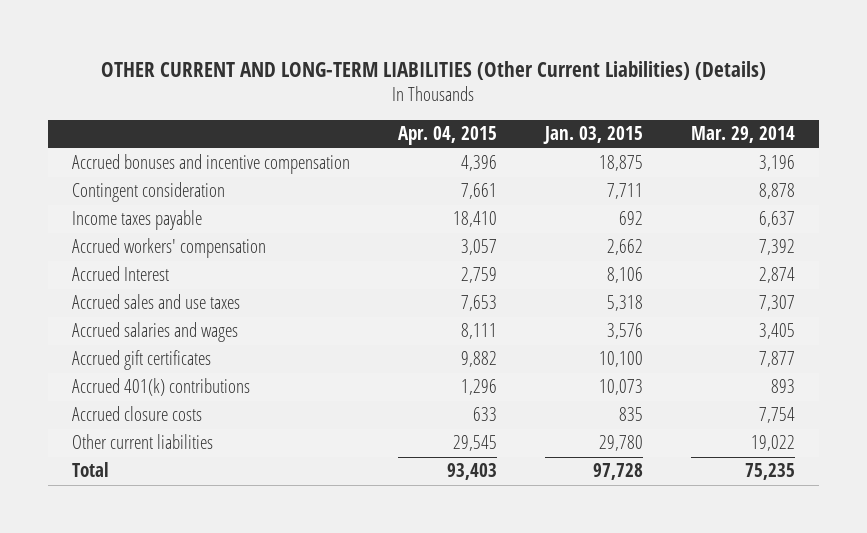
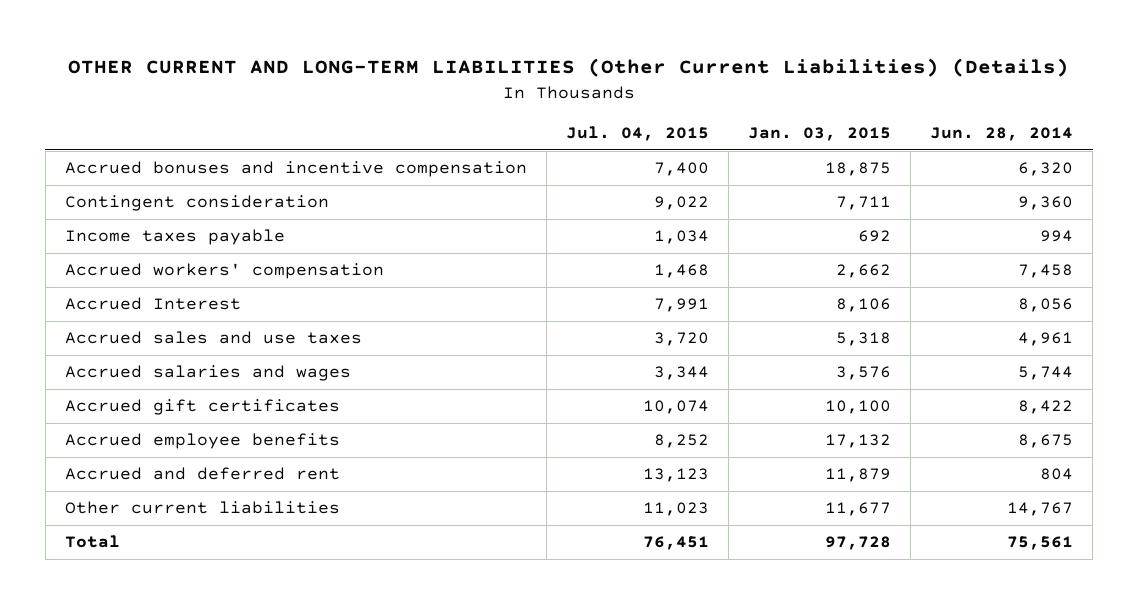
- | Apr. 04, 2015 | Jan. 03, 2015 | Mar. 29, 2014
+ | Jul. 04, 2015 | Jan. 03, 2015 | Jun. 28, 2014
- Accrued 401(k) contributions | 1,296 | 10,073 | 893
- Accrued closure costs | 633 | 835 | 7,754
- Other current liabilities | 29,545 | 29,780 | 19,022
+ Accrued employee benefits | 8,252 | 17,132 | 8,675
+ Accrued and deferred rent | 13,123 | 11,879 | 804
+ Other current liabilities | 11,023 | 11,677 | 14,767

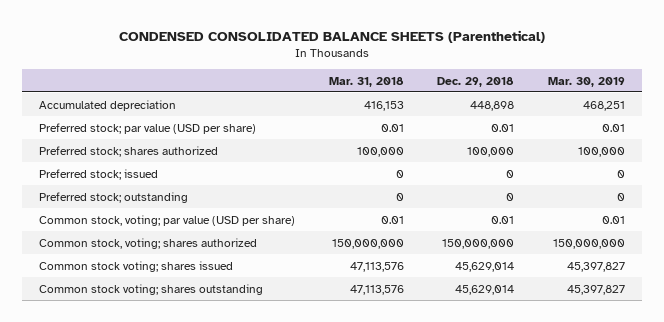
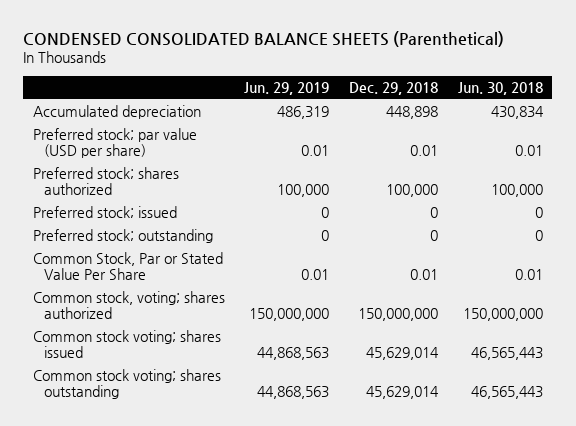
- | Mar. 31, 2018 | Dec. 29, 2018 | Mar. 30, 2019
+ | Jun. 29, 2019 | Dec. 29, 2018 | Jun. 30, 2018
- Common stock, voting; par value (USD per share) | 0.01 | 0.01 | 0.01
+ Common Stock, Par or Stated Value Per Share | 0.01 | 0.01 | 0.01

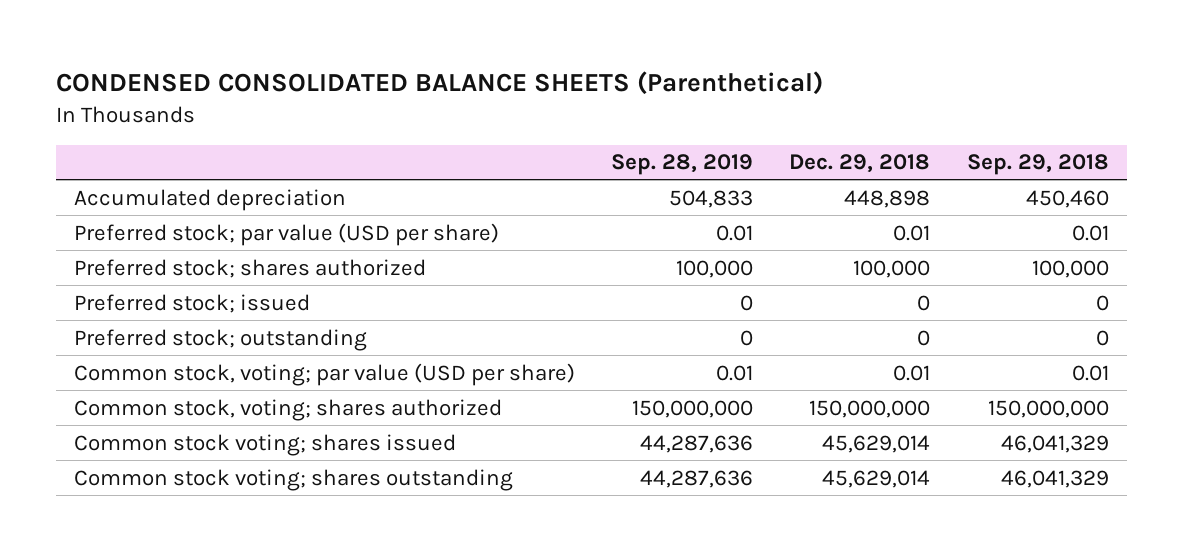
- | Jun. 29, 2019 | Dec. 29, 2018 | Jun. 30, 2018
+ | Sep. 28, 2019 | Dec. 29, 2018 | Sep. 29, 2018
- Common Stock, Par or Stated Value Per Share | 0.01 | 0.01 | 0.01
+ Common stock, voting; par value (USD per share) | 0.01 | 0.01 | 0.01

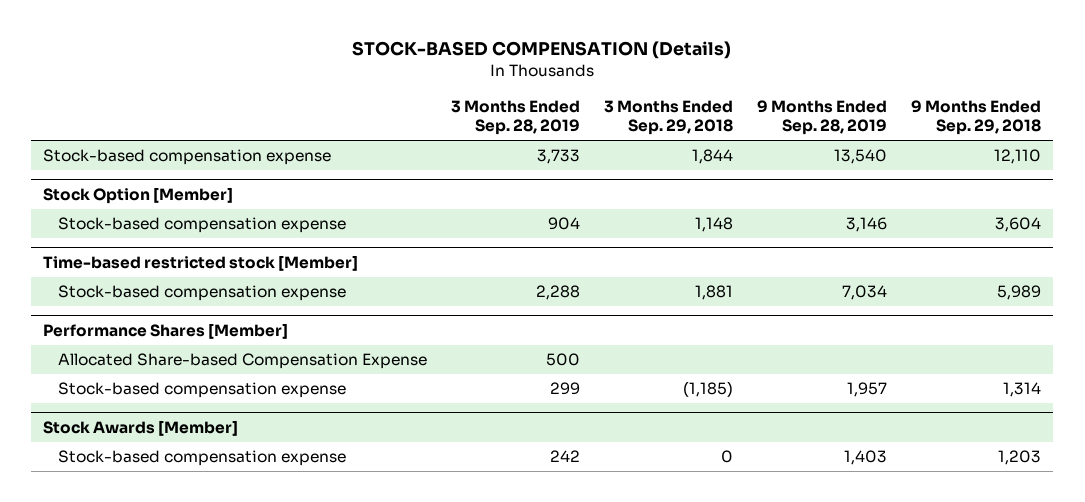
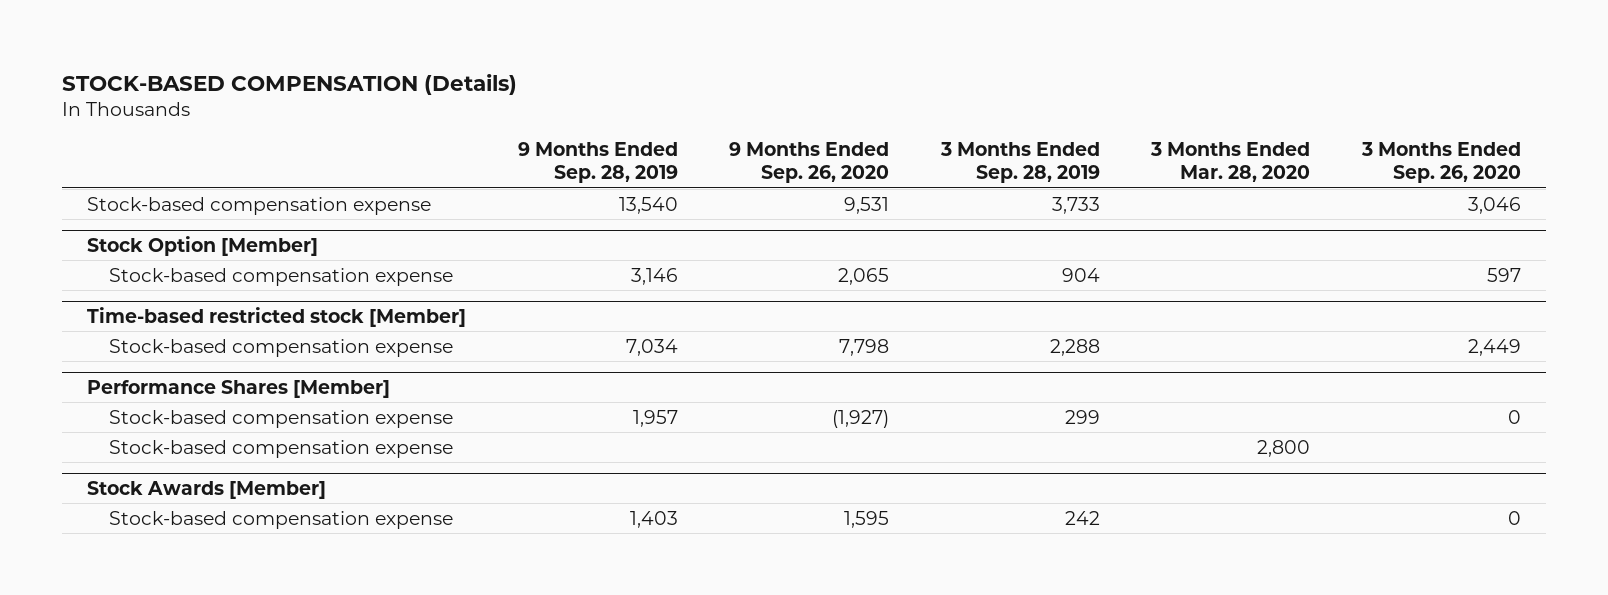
- | 3 Months Ended Sep. 28, 2019 | 3 Months Ended Sep. 29, 2018 | 9 Months Ended Sep. 28, 2019 | 9 Months Ended Sep. 29, 2018
+ | 9 Months Ended Sep. 28, 2019 | 9 Months Ended Sep. 26, 2020 | 3 Months Ended Sep. 28, 2019 | 3 Months Ended Mar. 28, 2020 | 3 Months Ended Sep. 26, 2020
@ Performance Shares [Member]
- Allocated Share-based Compensation Expense | 500 | | |
+ Stock-based compensation expense | | | | 2,800 |

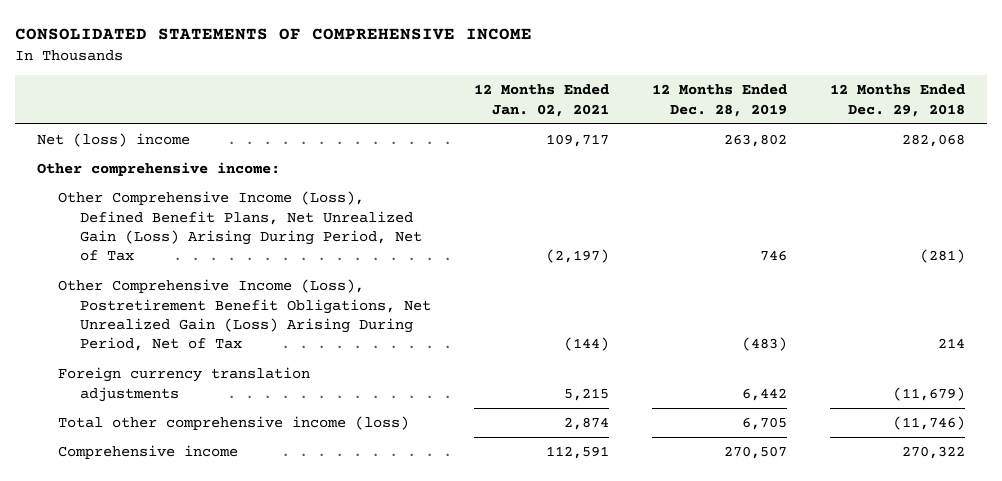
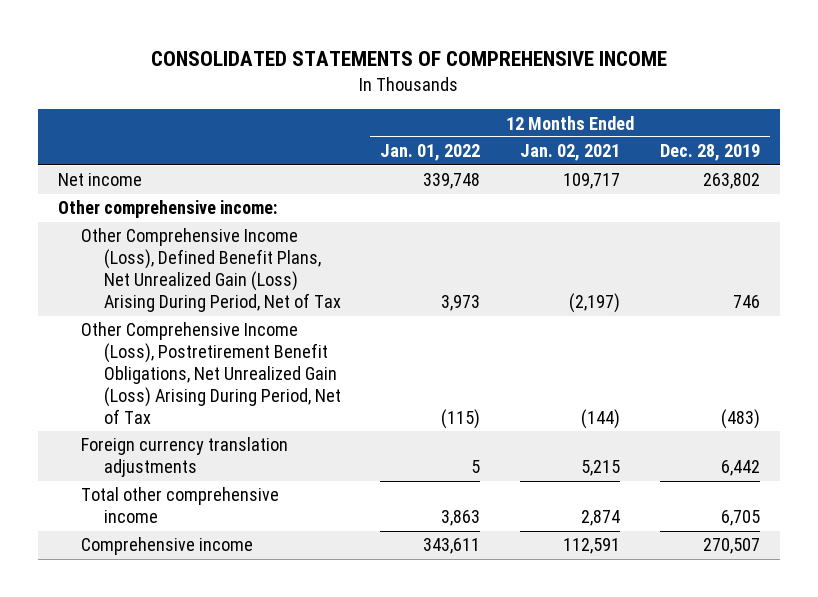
- | 12 Months Ended Jan. 02, 2021 | 12 Months Ended Dec. 28, 2019 | 12 Months Ended Dec. 29, 2018
+ | 12 Months Ended Jan. 01, 2022 | 12 Months Ended Jan. 02, 2021 | 12 Months Ended Dec. 28, 2019
- Net (loss) income | 109,717 | 263,802 | 282,068
+ Net income | 339,748 | 109,717 | 263,802
- Total other comprehensive income (loss) | 2,874 | 6,705 | (11,746)
+ Total other comprehensive income | 3,863 | 2,874 | 6,705

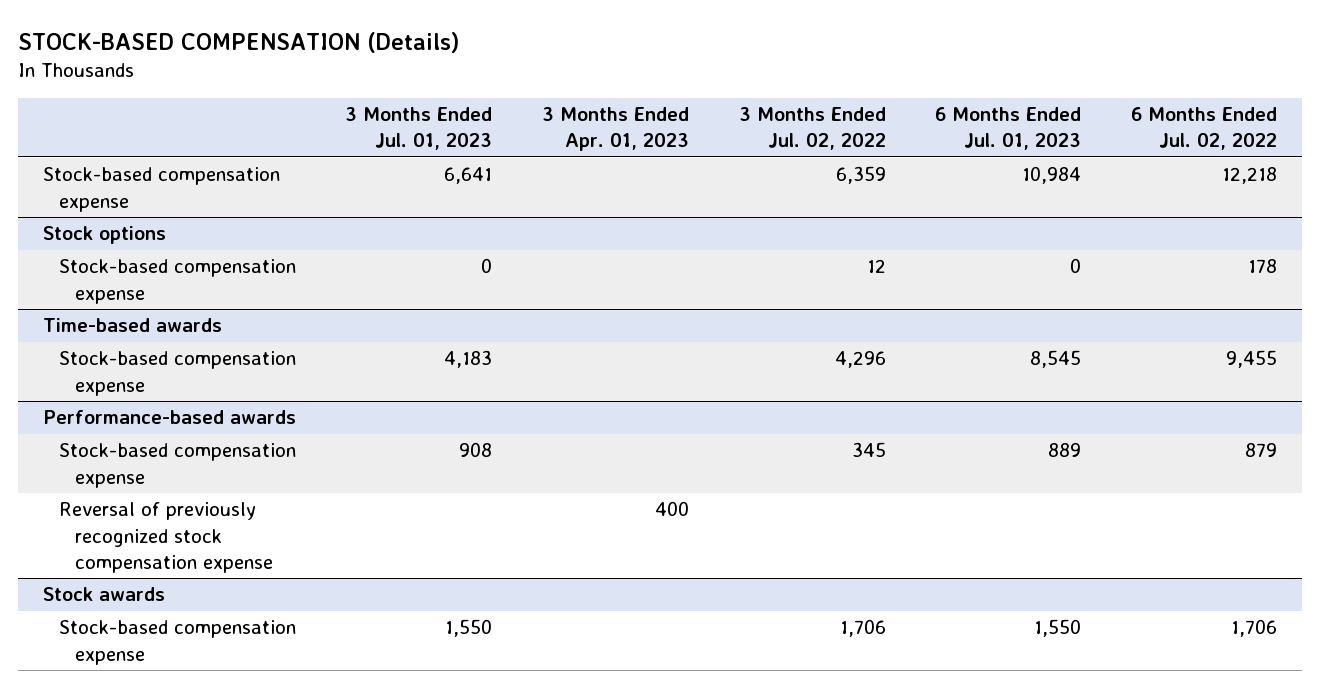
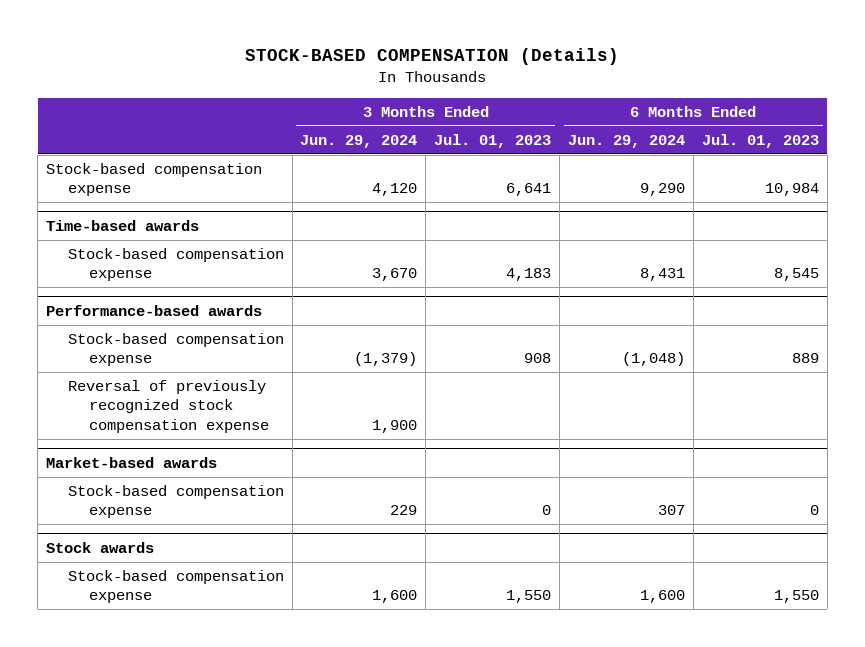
- | 3 Months Ended Jul. 01, 2023 | 3 Months Ended Apr. 01, 2023 | 3 Months Ended Jul. 02, 2022 | 6 Months Ended Jul. 01, 2023 | 6 Months Ended Jul. 02, 2022
+ | 3 Months Ended Jun. 29, 2024 | 3 Months Ended Jul. 01, 2023 | 6 Months Ended Jun. 29, 2024 | 6 Months Ended Jul. 01, 2023
- Stock options
- Stock-based compensation expense | 0 | | 12 | 0 | 178
+ Market-based awards
+ Stock-based compensation expense | 229 | 0 | 307 | 0

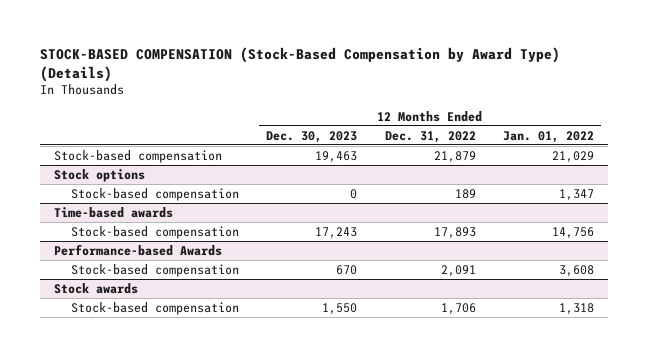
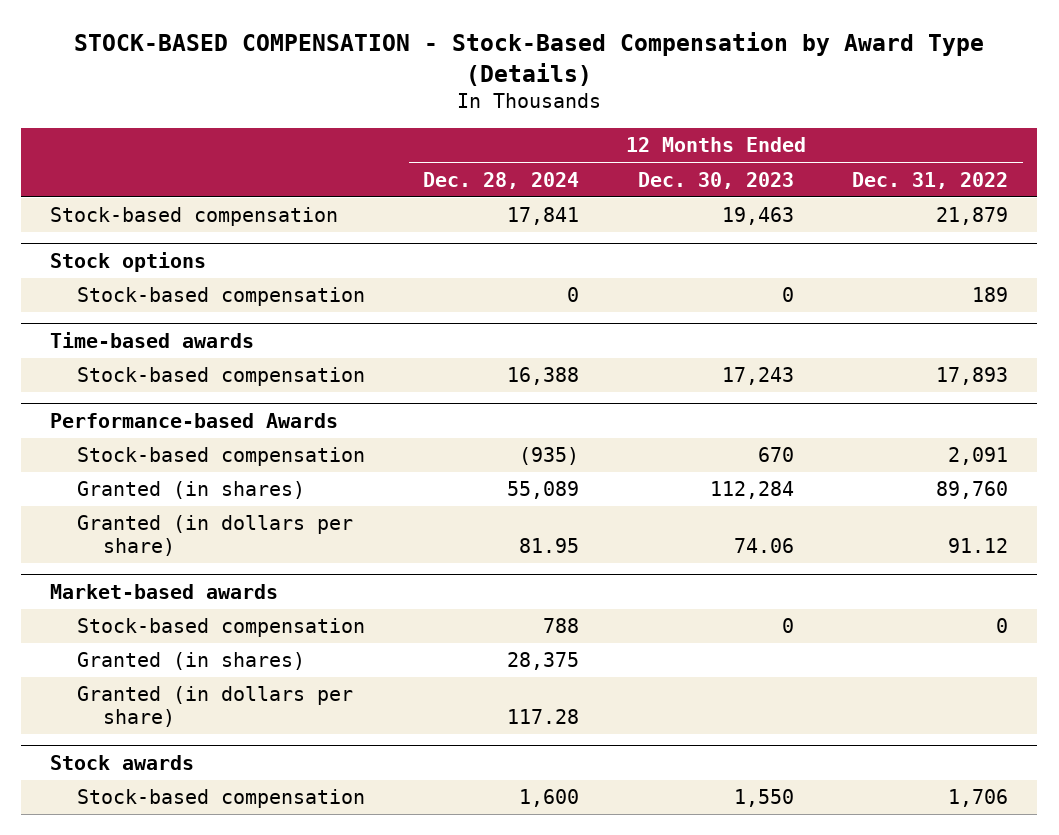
- STOCK-BASED COMPENSATION (Stock-Based Compensation by Award Type) (Details)
+ STOCK-BASED COMPENSATION - Stock-Based Compensation by Award Type (Details)
- | 12 Months Ended Dec. 30, 2023 | 12 Months Ended Dec. 31, 2022 | 12 Months Ended Jan. 01, 2022
+ | 12 Months Ended Dec. 28, 2024 | 12 Months Ended Dec. 30, 2023 | 12 Months Ended Dec. 31, 2022
@ Performance-based Awards
+ Granted (in shares) | 55,089 | 112,284 | 89,760
+ Granted (in dollars per share) | 81.95 | 74.06 | 91.12
+ Market-based awards
+ Stock-based compensation | 788 | 0 | 0
+ Granted (in shares) | 28,375 | |
+ Granted (in dollars per share) | 117.28 | |

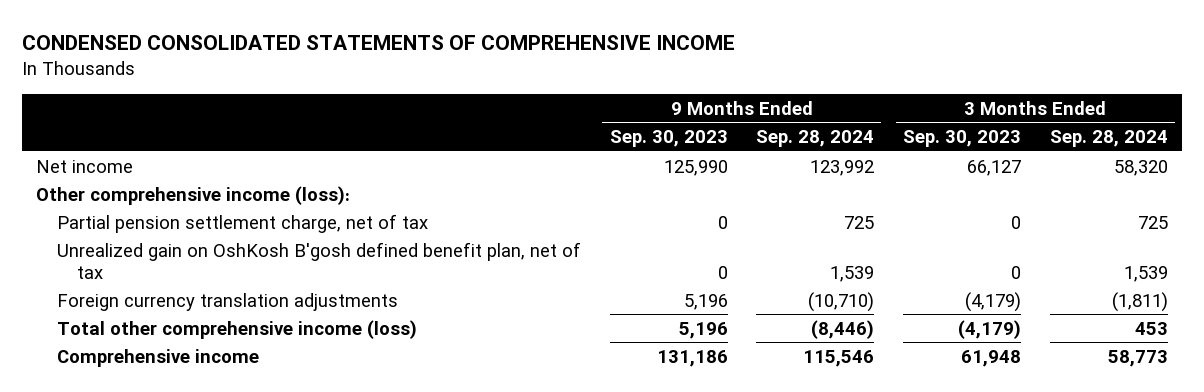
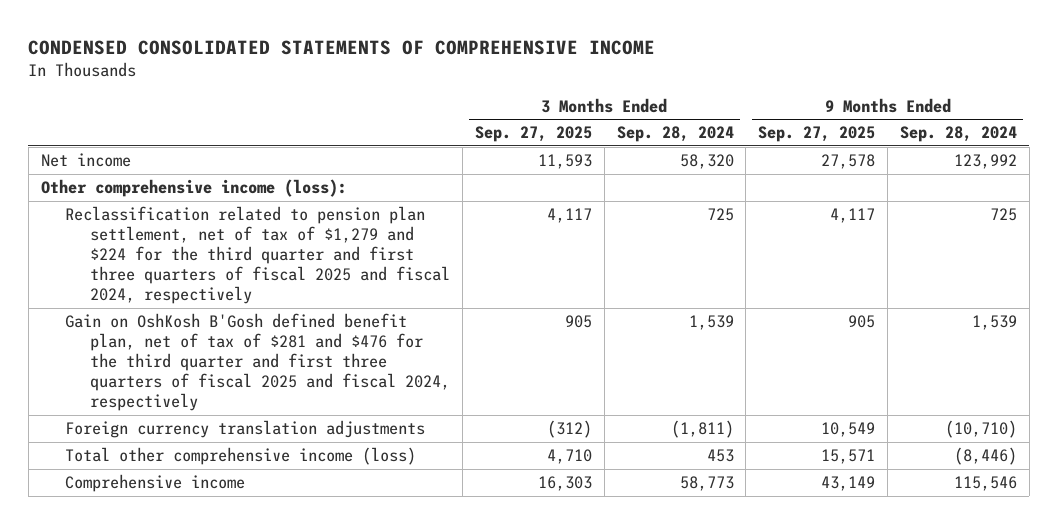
- | 9 Months Ended Sep. 30, 2023 | 9 Months Ended Sep. 28, 2024 | 3 Months Ended Sep. 30, 2023 | 3 Months Ended Sep. 28, 2024
+ | 3 Months Ended Sep. 27, 2025 | 3 Months Ended Sep. 28, 2024 | 9 Months Ended Sep. 27, 2025 | 9 Months Ended Sep. 28, 2024
- Partial pension settlement charge, net of tax | 0 | 725 | 0 | 725
- Unrealized gain on OshKosh B'gosh defined benefit plan, net of tax | 0 | 1,539 | 0 | 1,539
+ Reclassification related to pension plan settlement, net of tax of $1,279 and $224 for the third quarter and first three quarters of fiscal 2025 and fiscal 2024, respectively | 4,117 | 725 | 4,117 | 725
+ Gain on OshKosh B'Gosh defined benefit plan, net of tax of $281 and $476 for the third quarter and first three quarters of fiscal 2025 and fiscal 2024, respectively | 905 | 1,539 | 905 | 1,539

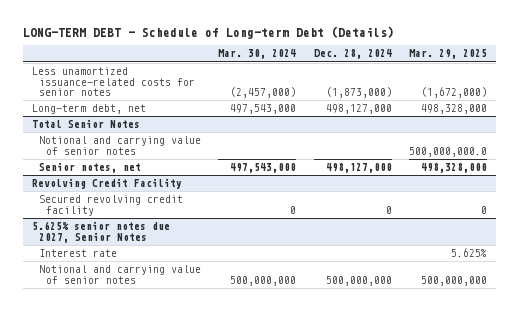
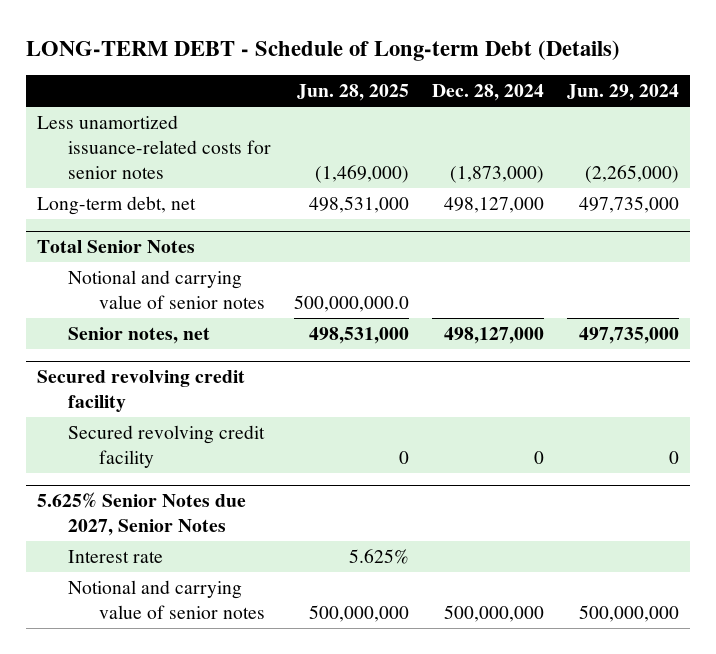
- | Mar. 30, 2024 | Dec. 28, 2024 | Mar. 29, 2025
+ | Jun. 28, 2025 | Dec. 28, 2024 | Jun. 29, 2024
- Revolving Credit Facility
+ Secured revolving credit facility
- 5.625% senior notes due 2027, Senior Notes
+ 5.625% Senior Notes due 2027, Senior Notes

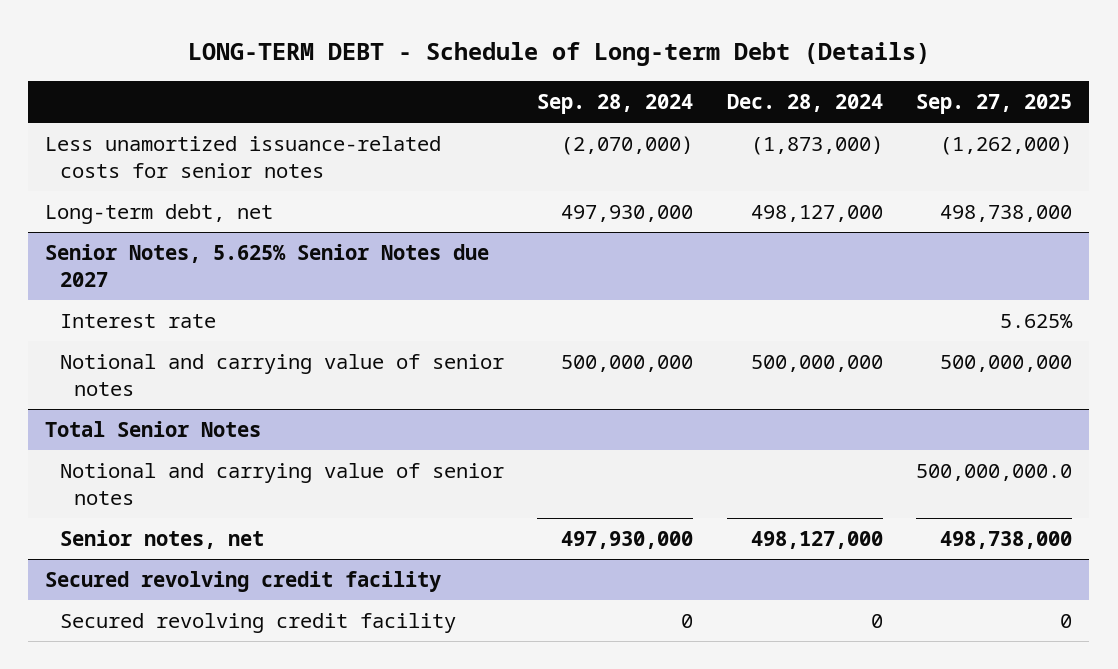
- | Jun. 28, 2025 | Dec. 28, 2024 | Jun. 29, 2024
+ | Sep. 28, 2024 | Dec. 28, 2024 | Sep. 27, 2025
+ Senior Notes, 5.625% Senior Notes due 2027
+ Interest rate | | | 5.625%
+ Notional and carrying value of senior notes | 500,000,000 | 500,000,000 | 500,000,000
- 5.625% Senior Notes due 2027, Senior Notes
- Interest rate | 5.625% | |
- Notional and carrying value of senior notes | 500,000,000 | 500,000,000 | 500,000,000

